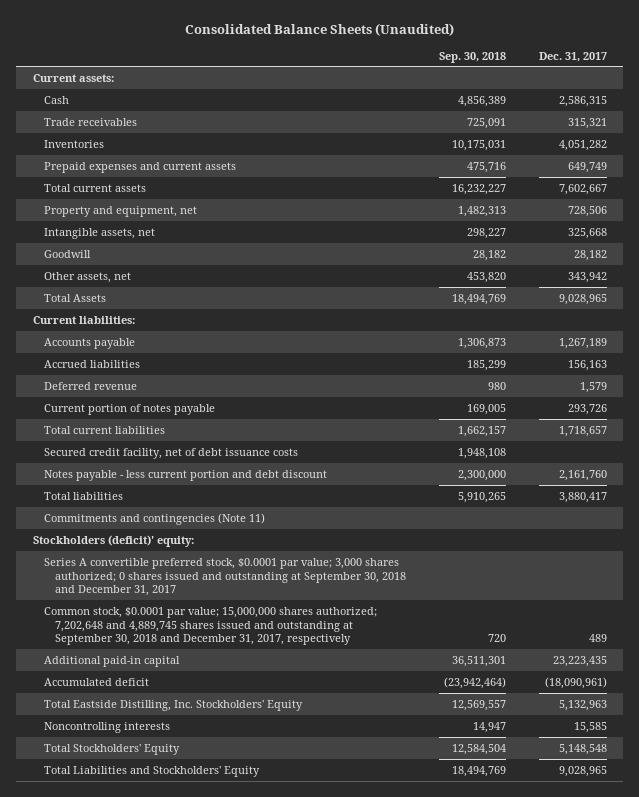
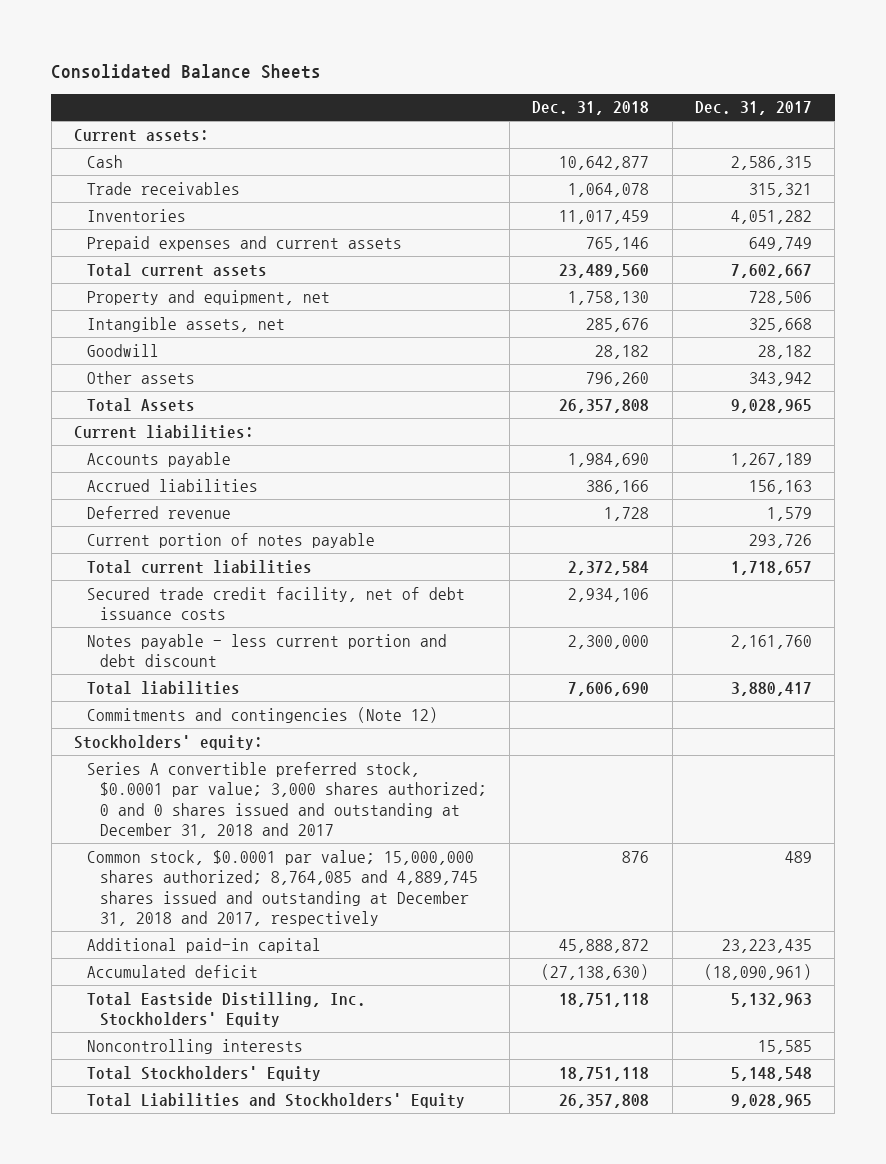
- Consolidated Balance Sheets (Unaudited)
+ Consolidated Balance Sheets
- | Sep. 30, 2018 | Dec. 31, 2017
+ | Dec. 31, 2018 | Dec. 31, 2017
- Other assets, net | 453,820 | 343,942
+ Other assets | 796,260 | 343,942
- Secured credit facility, net of debt issuance costs | 1,948,108 |
+ Secured trade credit facility, net of debt issuance costs | 2,934,106 |
- Commitments and contingencies (Note 11)
- Stockholders (deficit)' equity:
- Series A convertible preferred stock, $0.0001 par value; 3,000 shares authorized; 0 shares issued and outstanding at September 30, 2018 and December 31, 2017
- Common stock, $0.0001 par value; 15,000,000 shares authorized; 7,202,648 and 4,889,745 shares issued and outstanding at September 30, 2018 and December 31, 2017, respectively | 720 | 489
+ Commitments and contingencies (Note 12)
+ Stockholders' equity:
+ Series A convertible preferred stock, $0.0001 par value; 3,000 shares authorized; 0 and 0 shares issued and outstanding at December 31, 2018 and 2017
+ Common stock, $0.0001 par value; 15,000,000 shares authorized; 8,764,085 and 4,889,745 shares issued and outstanding at December 31, 2018 and 2017, respectively | 876 | 489

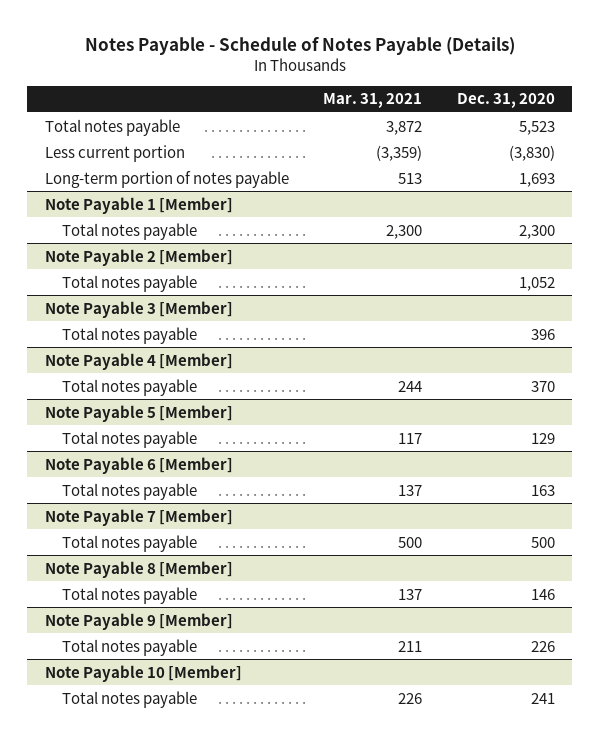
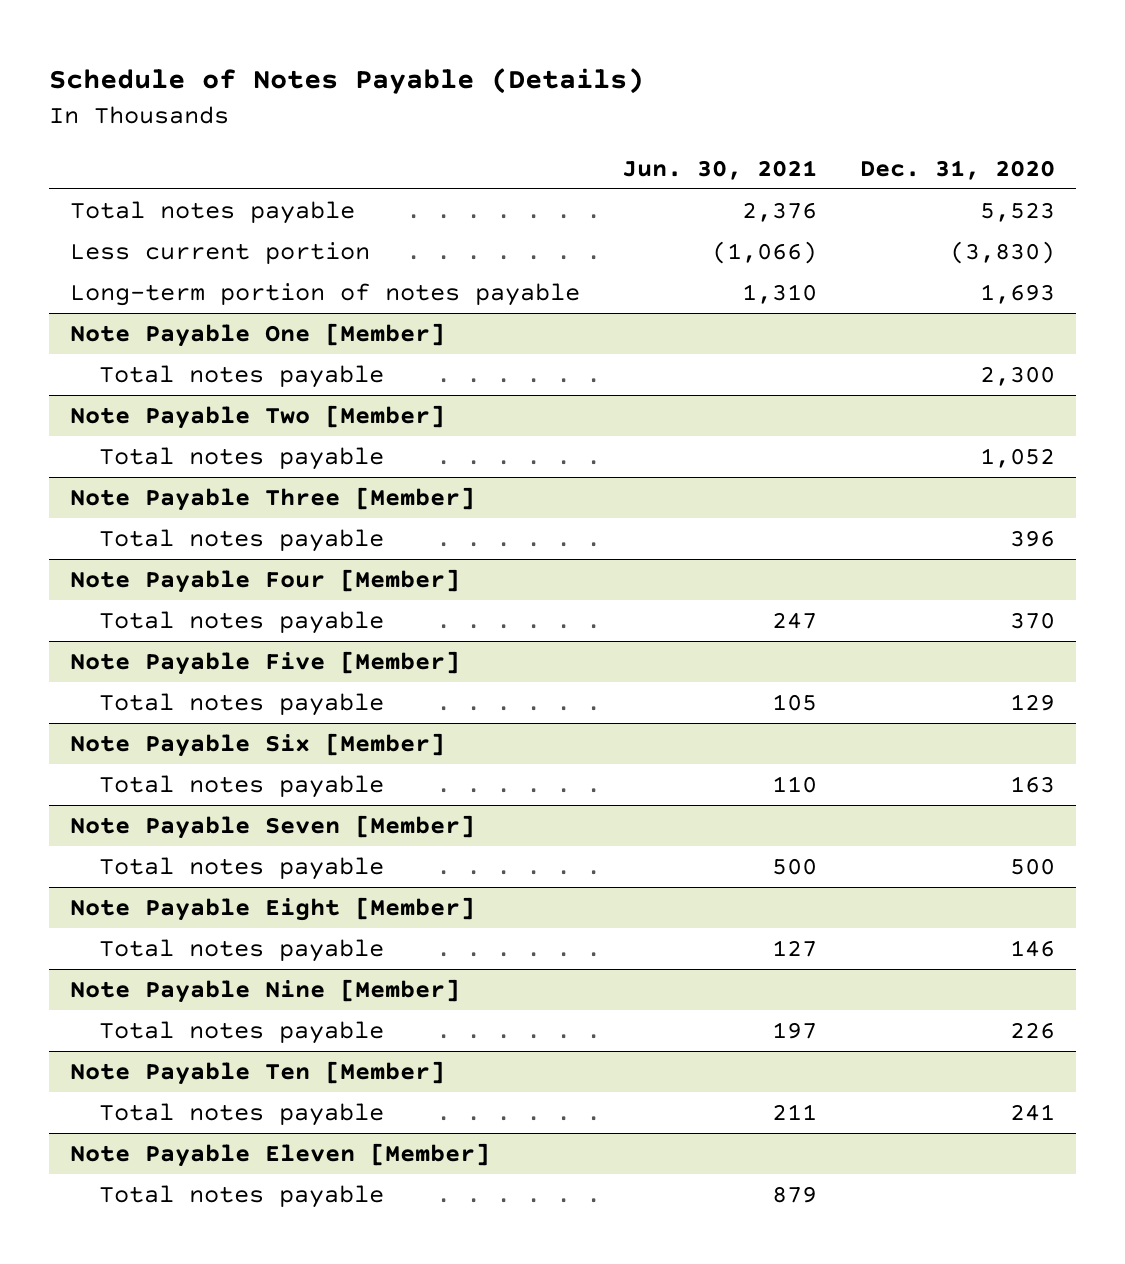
- Notes Payable - Schedule of Notes Payable (Details)
+ Schedule of Notes Payable (Details)
- | Mar. 31, 2021 | Dec. 31, 2020
+ | Jun. 30, 2021 | Dec. 31, 2020
- Note Payable 1 [Member]
+ Note Payable One [Member]
- Note Payable 2 [Member]
+ Note Payable Two [Member]
- Note Payable 3 [Member]
+ Note Payable Three [Member]
- Note Payable 4 [Member]
+ Note Payable Four [Member]
- Note Payable 5 [Member]
+ Note Payable Five [Member]
- Note Payable 6 [Member]
+ Note Payable Six [Member]
- Note Payable 7 [Member]
+ Note Payable Seven [Member]
- Note Payable 8 [Member]
+ Note Payable Eight [Member]
- Note Payable 9 [Member]
+ Note Payable Nine [Member]
- Note Payable 10 [Member]
+ Note Payable Ten [Member]
+ Note Payable Eleven [Member]
+ Total notes payable | 879 |

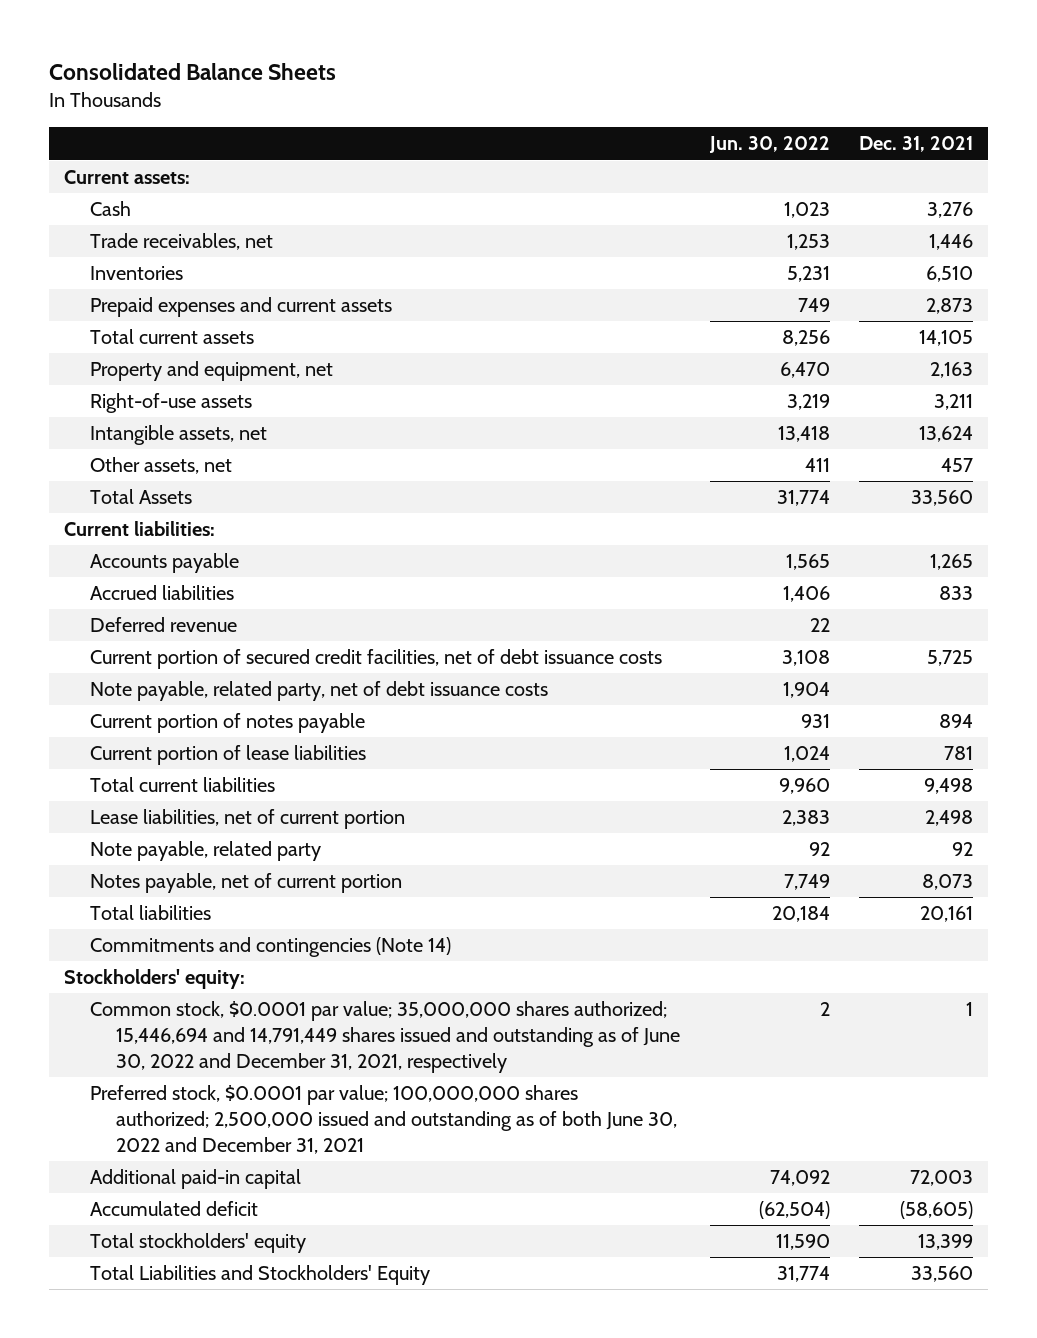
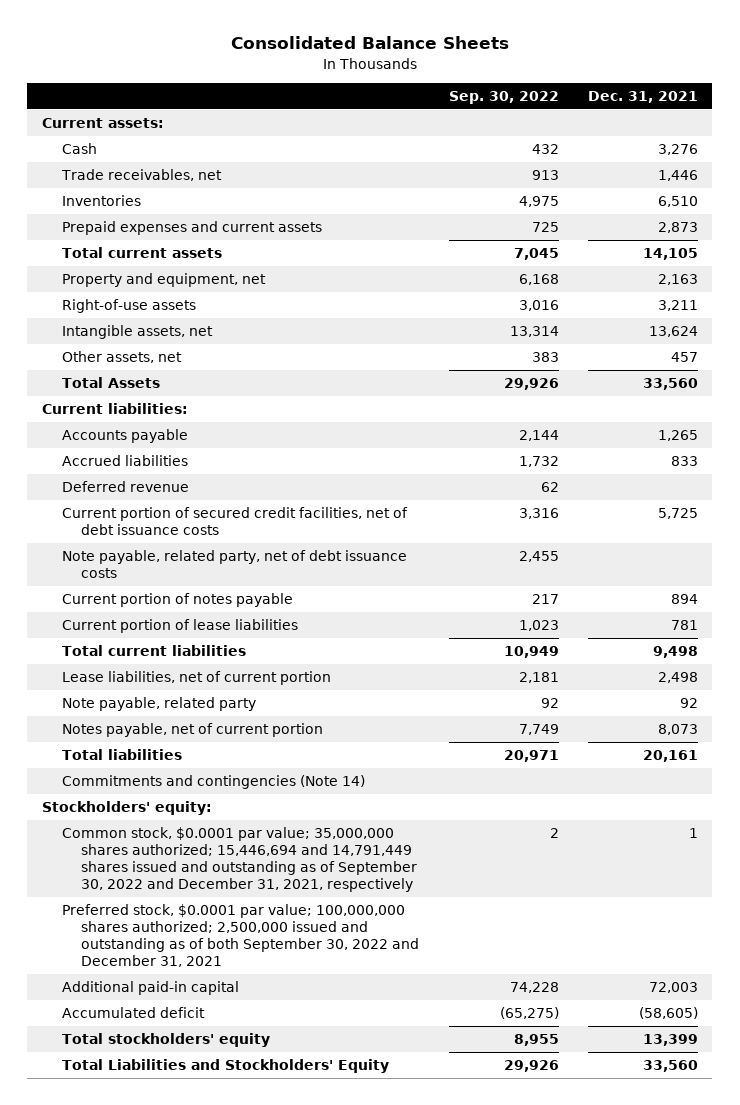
- | Jun. 30, 2022 | Dec. 31, 2021
+ | Sep. 30, 2022 | Dec. 31, 2021
- Common stock, $0.0001 par value; 35,000,000 shares authorized; 15,446,694 and 14,791,449 shares issued and outstanding as of June 30, 2022 and December 31, 2021, respectively | 2 | 1
- Preferred stock, $0.0001 par value; 100,000,000 shares authorized; 2,500,000 issued and outstanding as of both June 30, 2022 and December 31, 2021
+ Common stock, $0.0001 par value; 35,000,000 shares authorized; 15,446,694 and 14,791,449 shares issued and outstanding as of September 30, 2022 and December 31, 2021, respectively | 2 | 1
+ Preferred stock, $0.0001 par value; 100,000,000 shares authorized; 2,500,000 issued and outstanding as of both September 30, 2022 and December 31, 2021

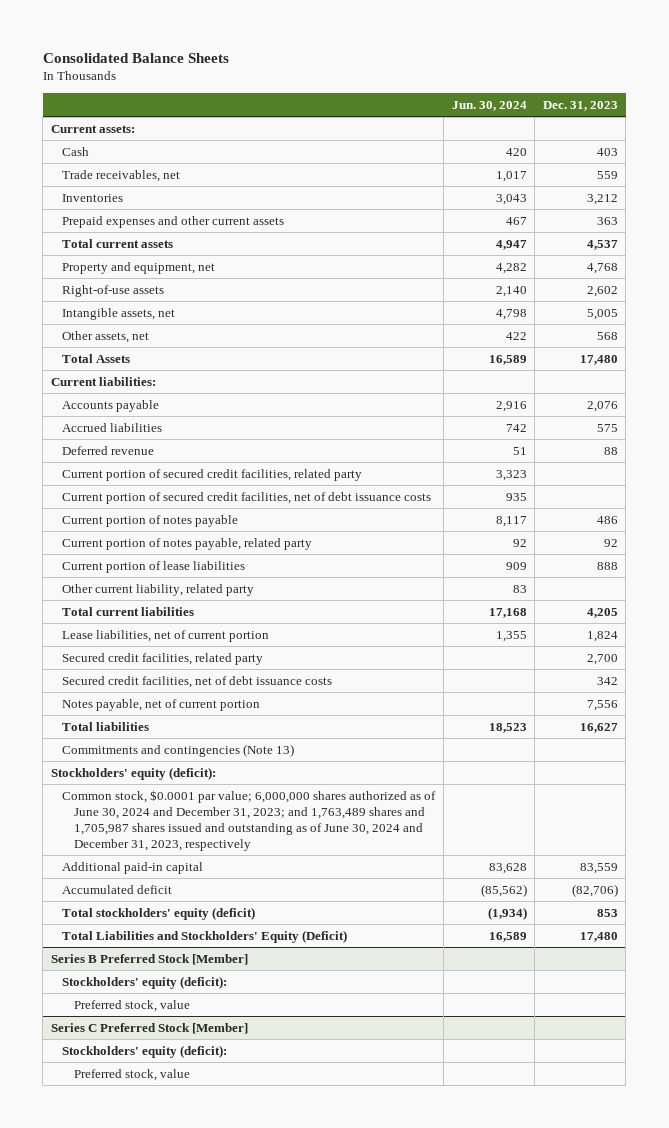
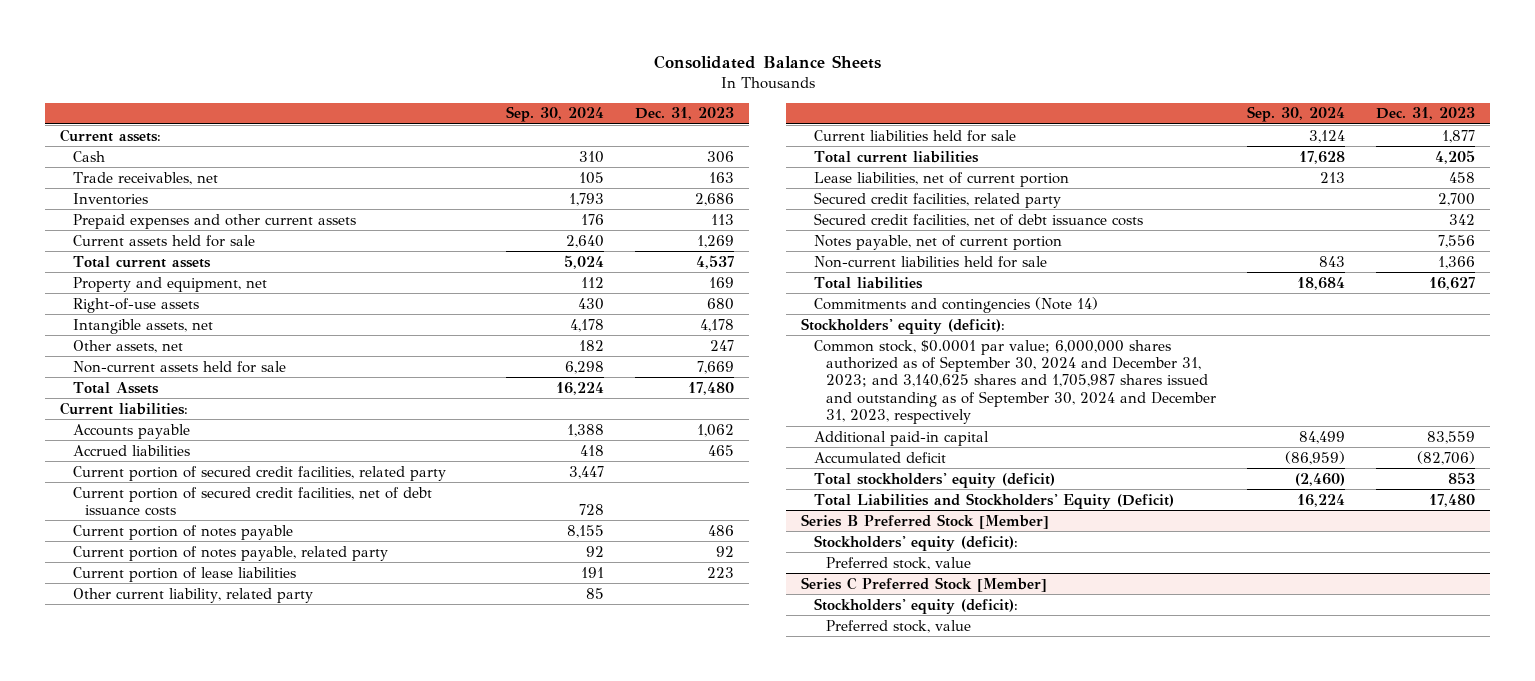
- | Jun. 30, 2024 | Dec. 31, 2023
+ | Sep. 30, 2024 | Dec. 31, 2023
- Cash | 420 | 403
- Trade receivables, net | 1,017 | 559
- Inventories | 3,043 | 3,212
- Prepaid expenses and other current assets | 467 | 363
+ Cash | 310 | 306
+ Trade receivables, net | 105 | 163
+ Inventories | 1,793 | 2,686
+ Prepaid expenses and other current assets | 176 | 113
+ Current assets held for sale | 2,640 | 1,269
- Property and equipment, net | 4,282 | 4,768
- Right-of-use assets | 2,140 | 2,602
- Intangible assets, net | 4,798 | 5,005
- Other assets, net | 422 | 568
+ Property and equipment, net | 112 | 169
+ Right-of-use assets | 430 | 680
+ Intangible assets, net | 4,178 | 4,178
+ Other assets, net | 182 | 247
+ Non-current assets held for sale | 6,298 | 7,669
- Accounts payable | 2,916 | 2,076
- Accrued liabilities | 742 | 575
- Deferred revenue | 51 | 88
+ Accounts payable | 1,388 | 1,062
+ Accrued liabilities | 418 | 465
- Current portion of lease liabilities | 909 | 888
+ Current portion of lease liabilities | 191 | 223
+ Current liabilities held for sale | 3,124 | 1,877
- Lease liabilities, net of current portion | 1,355 | 1,824
+ Lease liabilities, net of current portion | 213 | 458
+ Non-current liabilities held for sale | 843 | 1,366
- Commitments and contingencies (Note 13)
+ Commitments and contingencies (Note 14)
- Common stock, $0.0001 par value; 6,000,000 shares authorized as of June 30, 2024 and December 31, 2023; and 1,763,489 shares and 1,705,987 shares issued and outstanding as of June 30, 2024 and December 31, 2023, respectively
+ Common stock, $0.0001 par value; 6,000,000 shares authorized as of September 30, 2024 and December 31, 2023; and 3,140,625 shares and 1,705,987 shares issued and outstanding as of September 30, 2024 and December 31, 2023, respectively

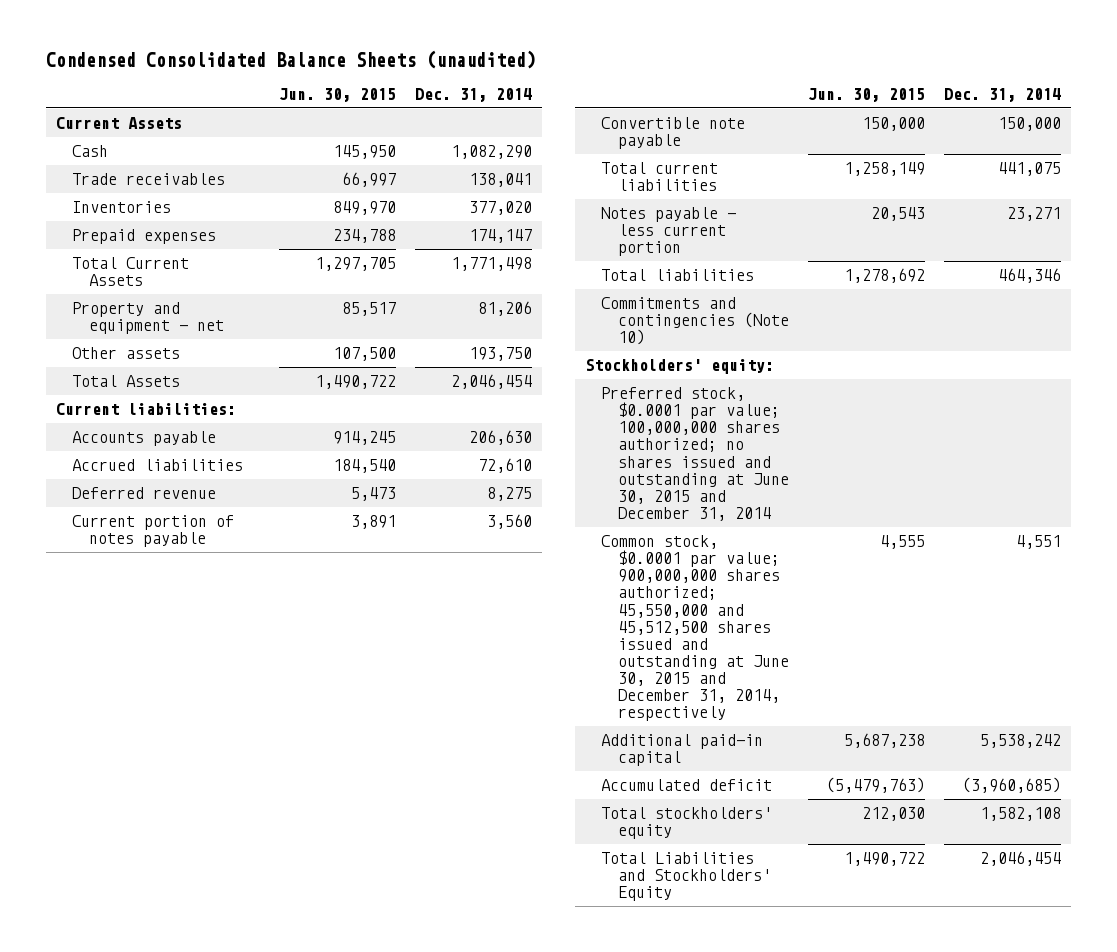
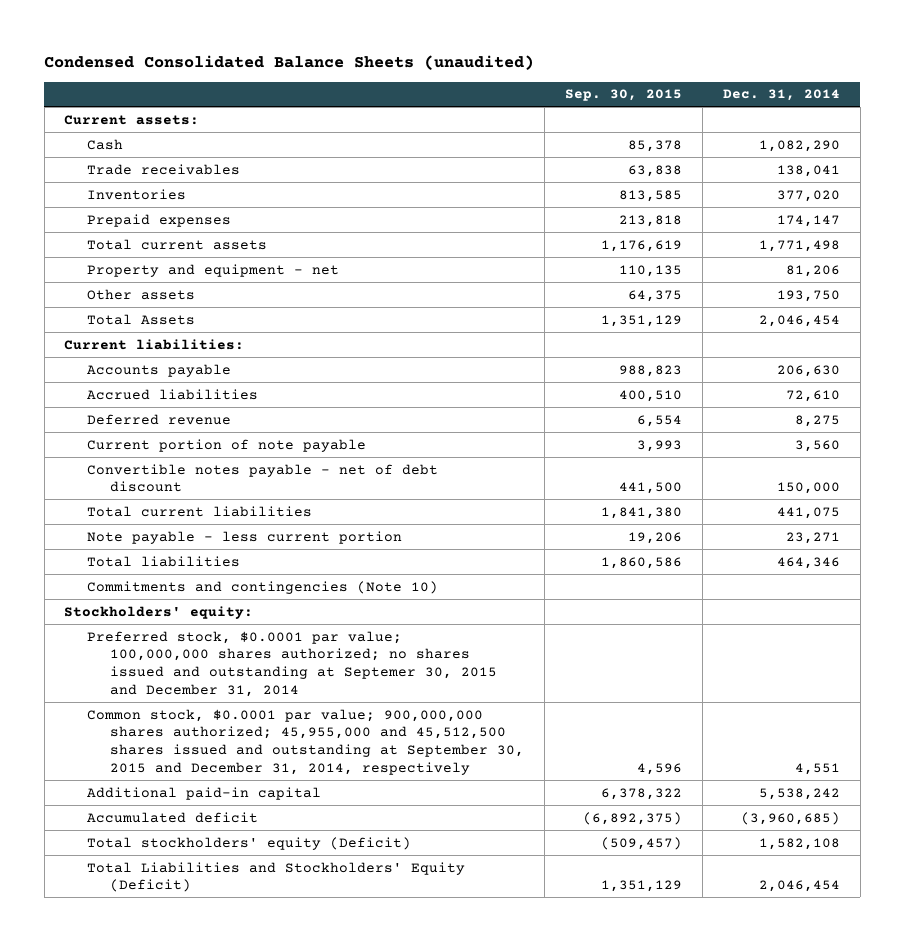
- | Jun. 30, 2015 | Dec. 31, 2014
+ | Sep. 30, 2015 | Dec. 31, 2014
- Current Assets
+ Current assets:
- Total Current Assets | 1,297,705 | 1,771,498
+ Total current assets | 1,176,619 | 1,771,498
- Current portion of notes payable | 3,891 | 3,560
- Convertible note payable | 150,000 | 150,000
+ Current portion of note payable | 3,993 | 3,560
+ Convertible notes payable - net of debt discount | 441,500 | 150,000
- Notes payable - less current portion | 20,543 | 23,271
+ Note payable - less current portion | 19,206 | 23,271
- Preferred stock, $0.0001 par value; 100,000,000 shares authorized; no shares issued and outstanding at June 30, 2015 and December 31, 2014
- Common stock, $0.0001 par value; 900,000,000 shares authorized; 45,550,000 and 45,512,500 shares issued and outstanding at June 30, 2015 and December 31, 2014, respectively | 4,555 | 4,551
+ Preferred stock, $0.0001 par value; 100,000,000 shares authorized; no shares issued and outstanding at Septemer 30, 2015 and December 31, 2014
+ Common stock, $0.0001 par value; 900,000,000 shares authorized; 45,955,000 and 45,512,500 shares issued and outstanding at September 30, 2015 and December 31, 2014, respectively | 4,596 | 4,551
- Total stockholders' equity | 212,030 | 1,582,108
- Total Liabilities and Stockholders' Equity | 1,490,722 | 2,046,454
+ Total stockholders' equity (Deficit) | (509,457) | 1,582,108
+ Total Liabilities and Stockholders' Equity (Deficit) | 1,351,129 | 2,046,454

